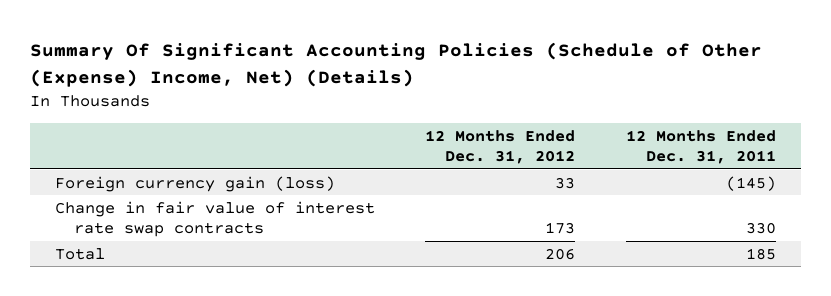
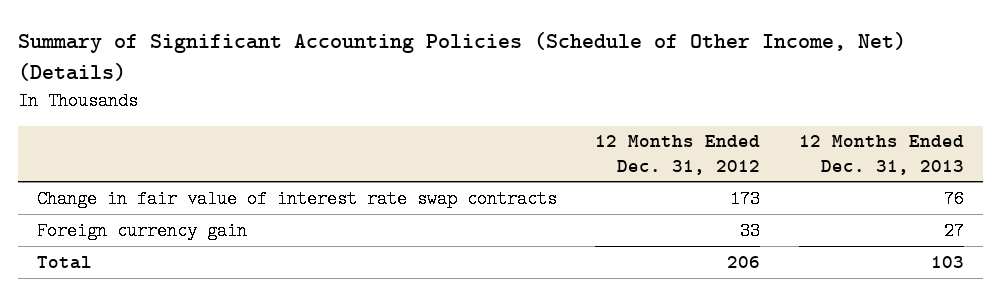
- Summary Of Significant Accounting Policies (Schedule of Other (Expense) Income, Net) (Details)
+ Summary of Significant Accounting Policies (Schedule of Other Income, Net) (Details)
- | 12 Months Ended Dec. 31, 2012 | 12 Months Ended Dec. 31, 2011
+ | 12 Months Ended Dec. 31, 2012 | 12 Months Ended Dec. 31, 2013
- Foreign currency gain (loss) | 33 | (145)
+ Foreign currency gain | 33 | 27

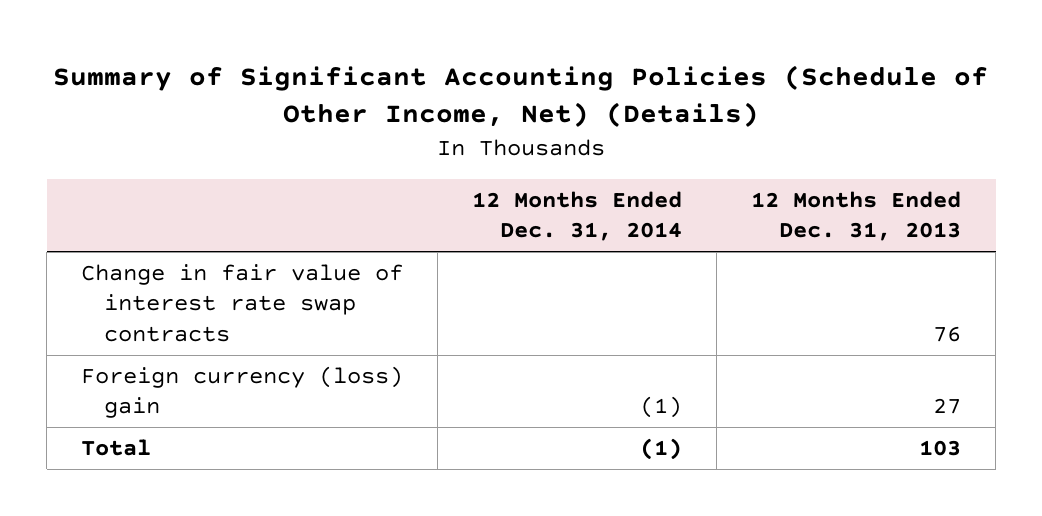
- | 12 Months Ended Dec. 31, 2012 | 12 Months Ended Dec. 31, 2013
+ | 12 Months Ended Dec. 31, 2014 | 12 Months Ended Dec. 31, 2013
- Foreign currency gain | 33 | 27
+ Foreign currency (loss) gain | (1) | 27

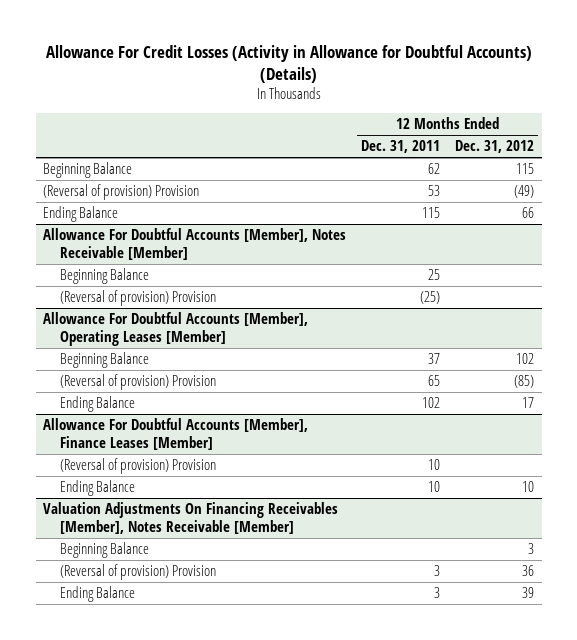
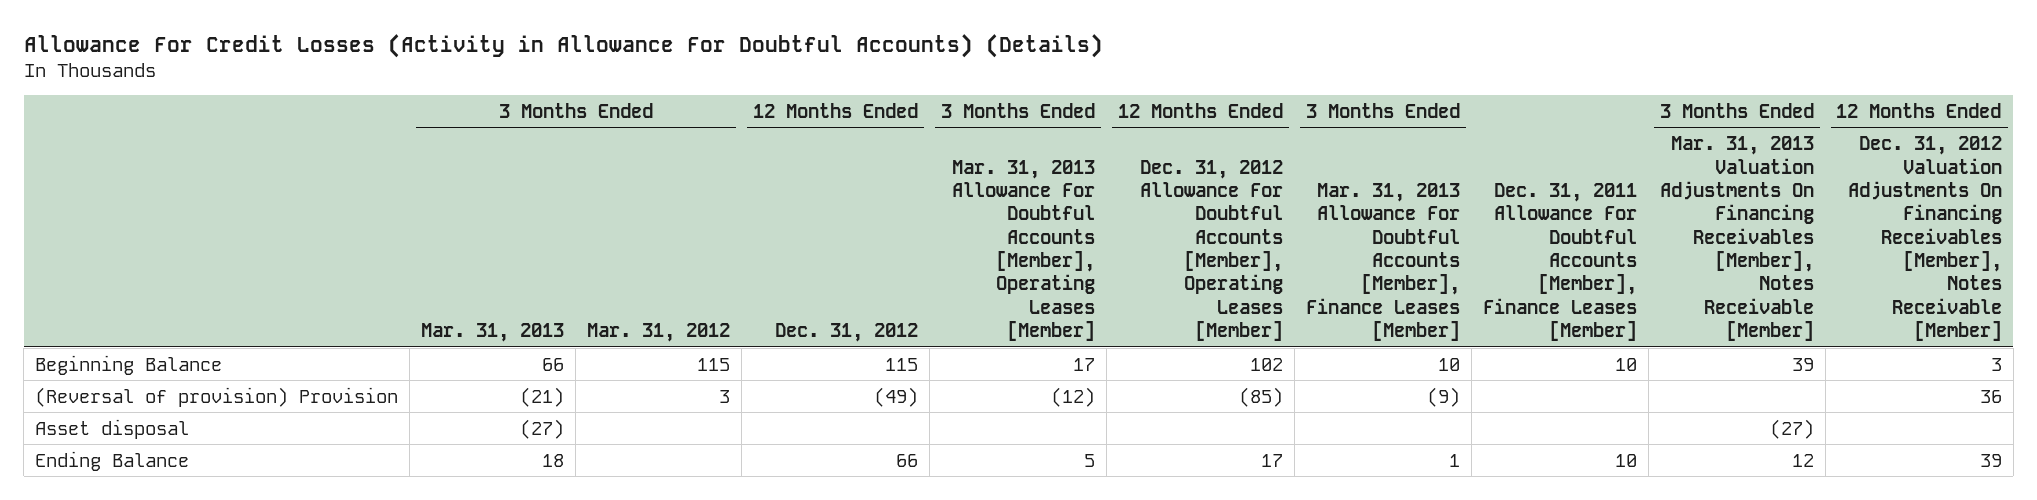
- Allowance For Credit Losses (Activity in Allowance for Doubtful Accounts) (Details)
+ Allowance For Credit Losses (Activity in Allowance For Doubtful Accounts) (Details)
- | 12 Months Ended Dec. 31, 2011 | 12 Months Ended Dec. 31, 2012
+ | 3 Months Ended Mar. 31, 2013 | 3 Months Ended Mar. 31, 2012 | 12 Months Ended Dec. 31, 2012 | 3 Months Ended Mar. 31, 2013 Allowance For Doubtful Accounts [Member], Operating Leases [Member] | 12 Months Ended Dec. 31, 2012 Allowance For Doubtful Accounts [Member], Operating Leases [Member] | 3 Months Ended Mar. 31, 2013 Allowance For Doubtful Accounts [Member], Finance Leases [Member] | Dec. 31, 2011 Allowance For Doubtful Accounts [Member], Finance Leases [Member] | 3 Months Ended Mar. 31, 2013 Valuation Adjustments On Financing Receivables [Member], Notes Receivable [Member] | 12 Months Ended Dec. 31, 2012 Valuation Adjustments On Financing Receivables [Member], Notes Receivable [Member]
+ Asset disposal | (27) | | | | | | | (27) |
- Allowance For Doubtful Accounts [Member], Notes Receivable [Member]
- Beginning Balance | 25 |
- (Reversal of provision) Provision | (25) |
- Allowance For Doubtful Accounts [Member], Operating Leases [Member]
- Beginning Balance | 37 | 102
- (Reversal of provision) Provision | 65 | (85)
- Ending Balance | 102 | 17
- Allowance For Doubtful Accounts [Member], Finance Leases [Member]
- (Reversal of provision) Provision | 10 |
- Ending Balance | 10 | 10
- Valuation Adjustments On Financing Receivables [Member], Notes Receivable [Member]
- Beginning Balance | | 3
- (Reversal of provision) Provision | 3 | 36
- Ending Balance | 3 | 39

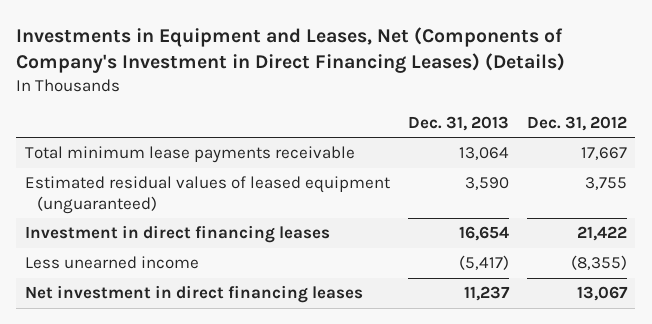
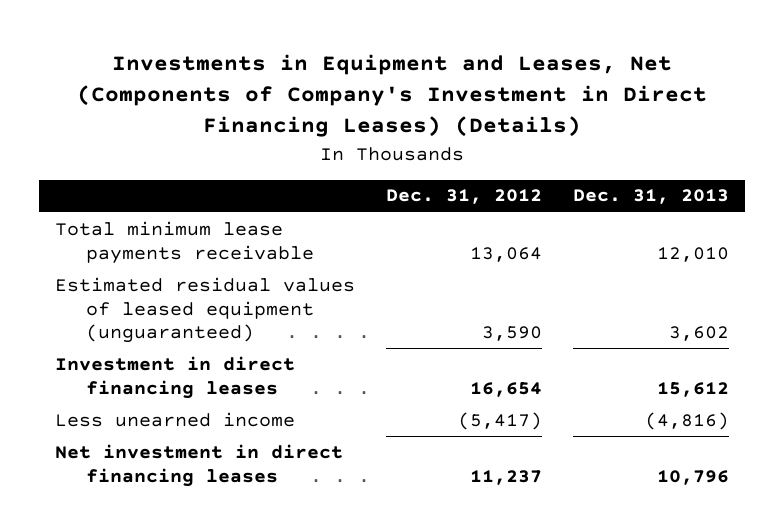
- | Dec. 31, 2013 | Dec. 31, 2012
+ | Dec. 31, 2012 | Dec. 31, 2013
- Total minimum lease payments receivable | 13,064 | 17,667
- Estimated residual values of leased equipment (unguaranteed) | 3,590 | 3,755
- Investment in direct financing leases | 16,654 | 21,422
- Less unearned income | (5,417) | (8,355)
- Net investment in direct financing leases | 11,237 | 13,067
+ Total minimum lease payments receivable | 13,064 | 12,010
+ Estimated residual values of leased equipment (unguaranteed) | 3,590 | 3,602
+ Investment in direct financing leases | 16,654 | 15,612
+ Less unearned income | (5,417) | (4,816)
+ Net investment in direct financing leases | 11,237 | 10,796

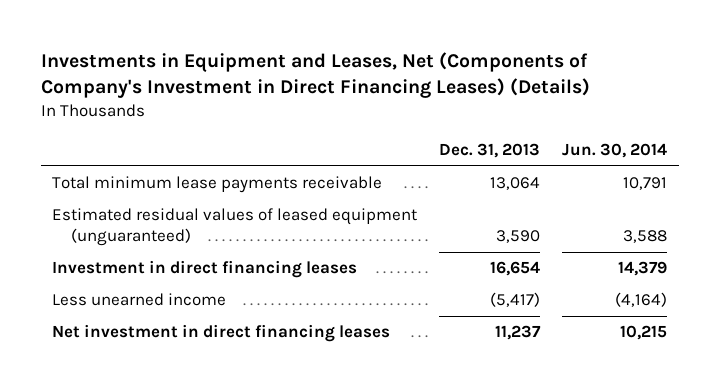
- | Dec. 31, 2012 | Dec. 31, 2013
+ | Dec. 31, 2013 | Jun. 30, 2014
- Total minimum lease payments receivable | 13,064 | 12,010
- Estimated residual values of leased equipment (unguaranteed) | 3,590 | 3,602
- Investment in direct financing leases | 16,654 | 15,612
- Less unearned income | (5,417) | (4,816)
- Net investment in direct financing leases | 11,237 | 10,796
+ Total minimum lease payments receivable | 13,064 | 10,791
+ Estimated residual values of leased equipment (unguaranteed) | 3,590 | 3,588
+ Investment in direct financing leases | 16,654 | 14,379
+ Less unearned income | (5,417) | (4,164)
+ Net investment in direct financing leases | 11,237 | 10,215

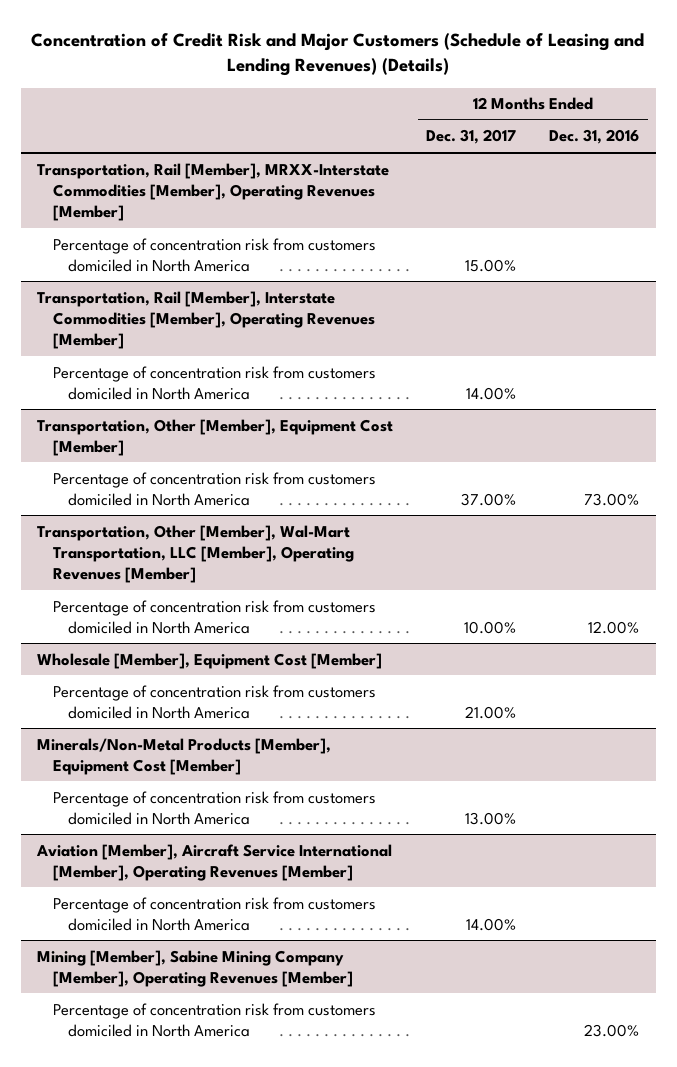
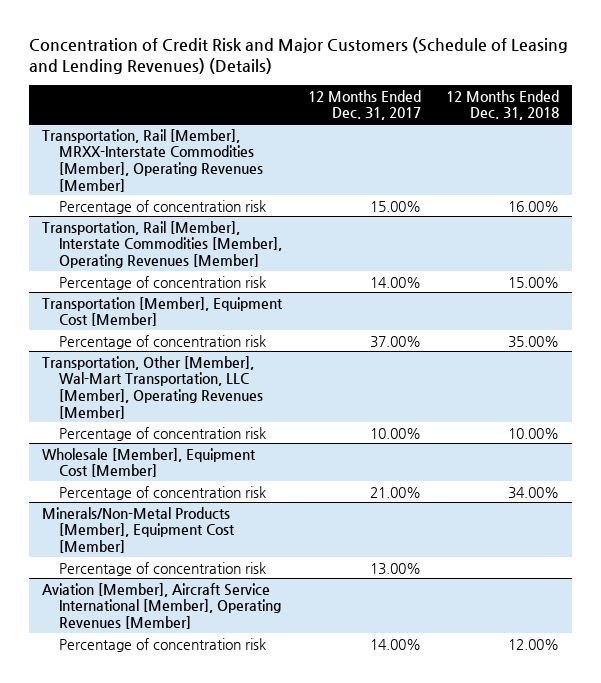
- | 12 Months Ended Dec. 31, 2017 | 12 Months Ended Dec. 31, 2016
+ | 12 Months Ended Dec. 31, 2017 | 12 Months Ended Dec. 31, 2018
@ Transportation, Rail [Member], MRXX-Interstate Commodities [Member], Operating Revenues [Member]
- Percentage of concentration risk from customers domiciled in North America | 15.00% |
+ Percentage of concentration risk | 15.00% | 16.00%
@ Transportation, Rail [Member], Interstate Commodities [Member], Operating Revenues [Member]
- Percentage of concentration risk from customers domiciled in North America | 14.00% |
- Transportation, Other [Member], Equipment Cost [Member]
- Percentage of concentration risk from customers domiciled in North America | 37.00% | 73.00%
@ Transportation, Rail [Member], Interstate Commodities [Member], Operating Revenues [Member]
+ Percentage of concentration risk | 14.00% | 15.00%
+ Transportation [Member], Equipment Cost [Member]
+ Percentage of concentration risk | 37.00% | 35.00%
@ Transportation, Other [Member], Wal-Mart Transportation, LLC [Member], Operating Revenues [Member]
- Percentage of concentration risk from customers domiciled in North America | 10.00% | 12.00%
+ Percentage of concentration risk | 10.00% | 10.00%
@ Wholesale [Member], Equipment Cost [Member]
- Percentage of concentration risk from customers domiciled in North America | 21.00% |
+ Percentage of concentration risk | 21.00% | 34.00%
@ Minerals/Non-Metal Products [Member], Equipment Cost [Member]
- Percentage of concentration risk from customers domiciled in North America | 13.00% |
+ Percentage of concentration risk | 13.00% |
@ Aviation [Member], Aircraft Service International [Member], Operating Revenues [Member]
- Percentage of concentration risk from customers domiciled in North America | 14.00% |
- Mining [Member], Sabine Mining Company [Member], Operating Revenues [Member]
- Percentage of concentration risk from customers domiciled in North America | | 23.00%
@ Aviation [Member], Aircraft Service International [Member], Operating Revenues [Member]
+ Percentage of concentration risk | 14.00% | 12.00%

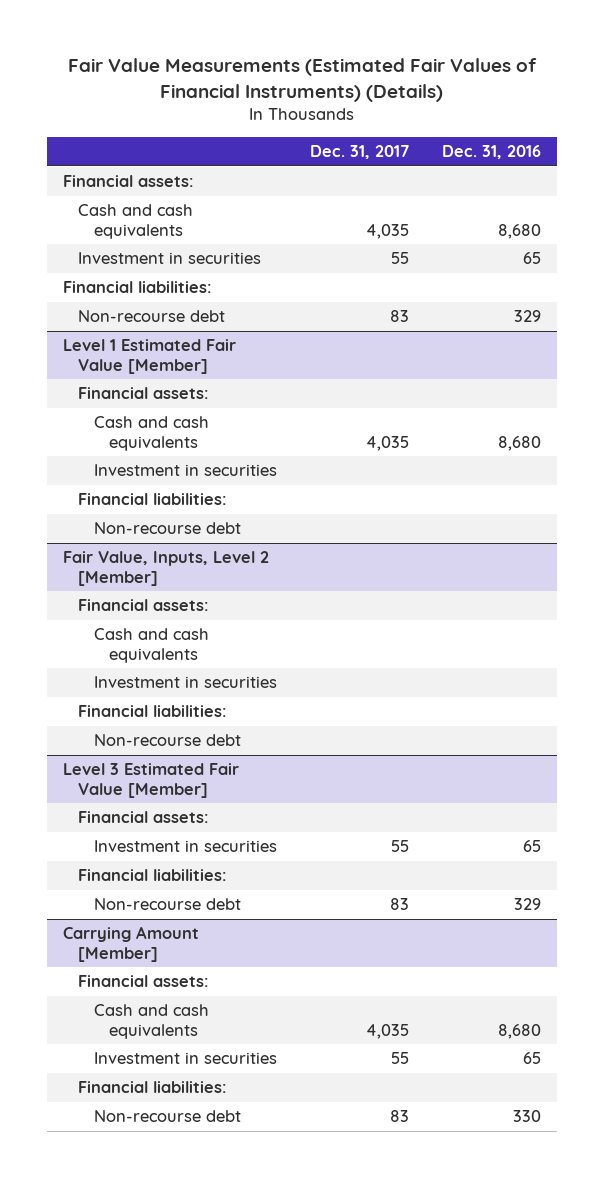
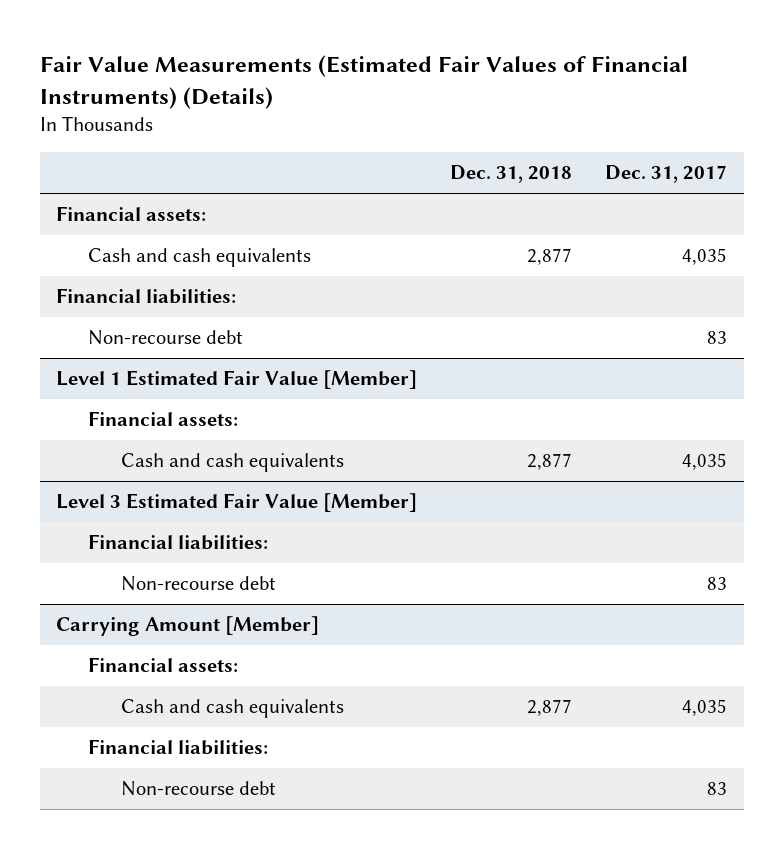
- | Dec. 31, 2017 | Dec. 31, 2016
+ | Dec. 31, 2018 | Dec. 31, 2017
- Investment in securities | 55 | 65
@ Level 1 Estimated Fair Value [Member]
- Investment in securities
- Financial liabilities:
- Non-recourse debt
- Fair Value, Inputs, Level 2 [Member]
- Financial assets:
- Cash and cash equivalents
- Investment in securities
- Financial liabilities:
- Non-recourse debt
@ Level 3 Estimated Fair Value [Member]
- Financial assets:
- Investment in securities | 55 | 65
@ Carrying Amount [Member]
- Investment in securities | 55 | 65

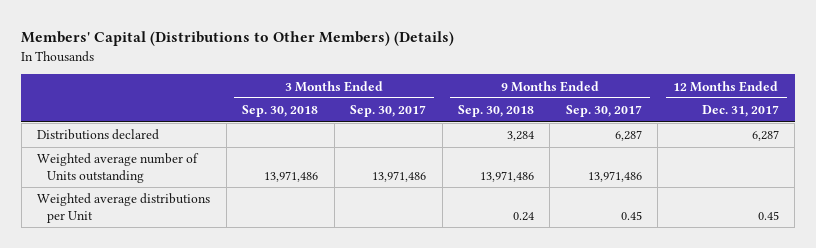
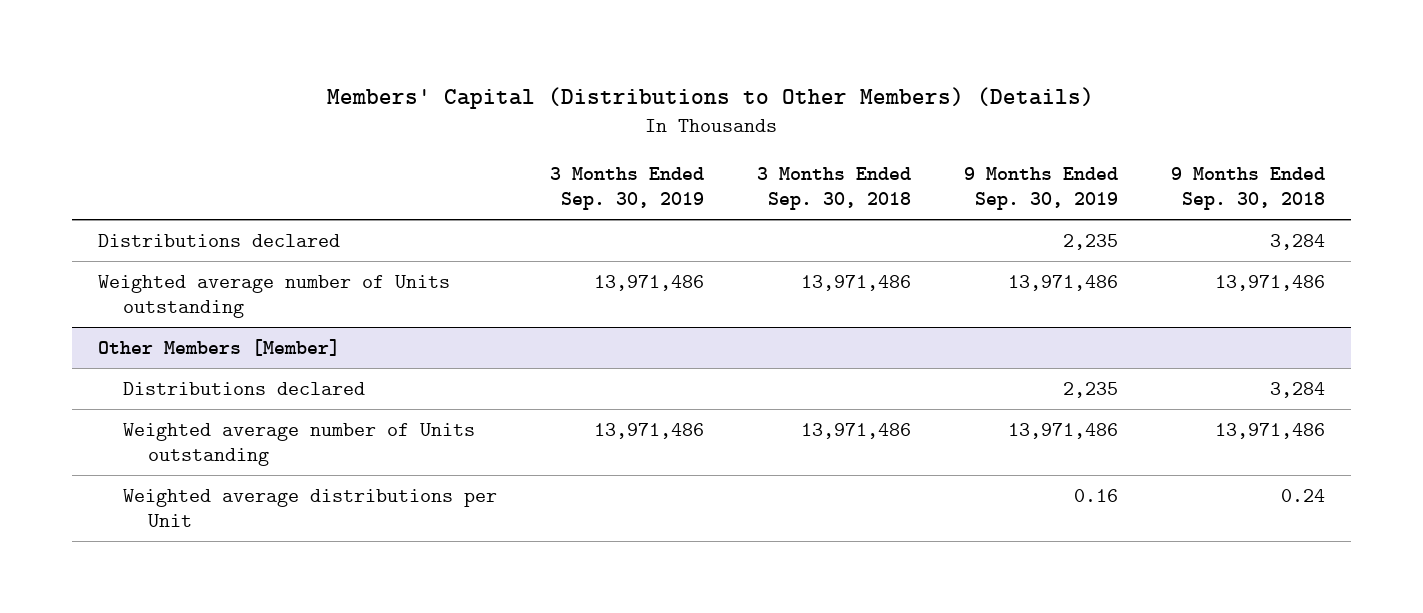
- | 3 Months Ended Sep. 30, 2018 | 3 Months Ended Sep. 30, 2017 | 9 Months Ended Sep. 30, 2018 | 9 Months Ended Sep. 30, 2017 | 12 Months Ended Dec. 31, 2017
+ | 3 Months Ended Sep. 30, 2019 | 3 Months Ended Sep. 30, 2018 | 9 Months Ended Sep. 30, 2019 | 9 Months Ended Sep. 30, 2018
+ Other Members [Member]
+ Distributions declared | | | 2,235 | 3,284
+ Weighted average number of Units outstanding | 13,971,486 | 13,971,486 | 13,971,486 | 13,971,486

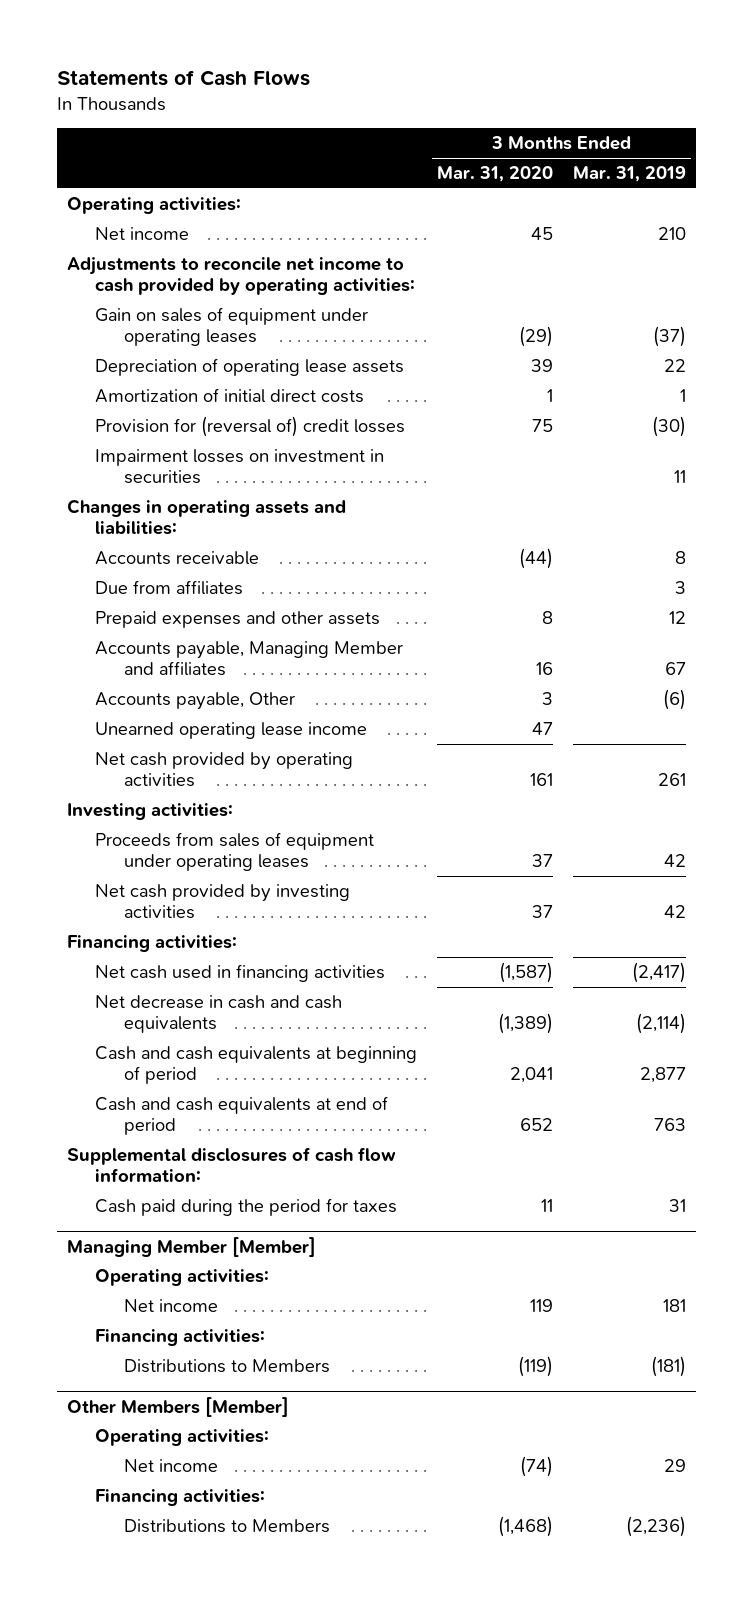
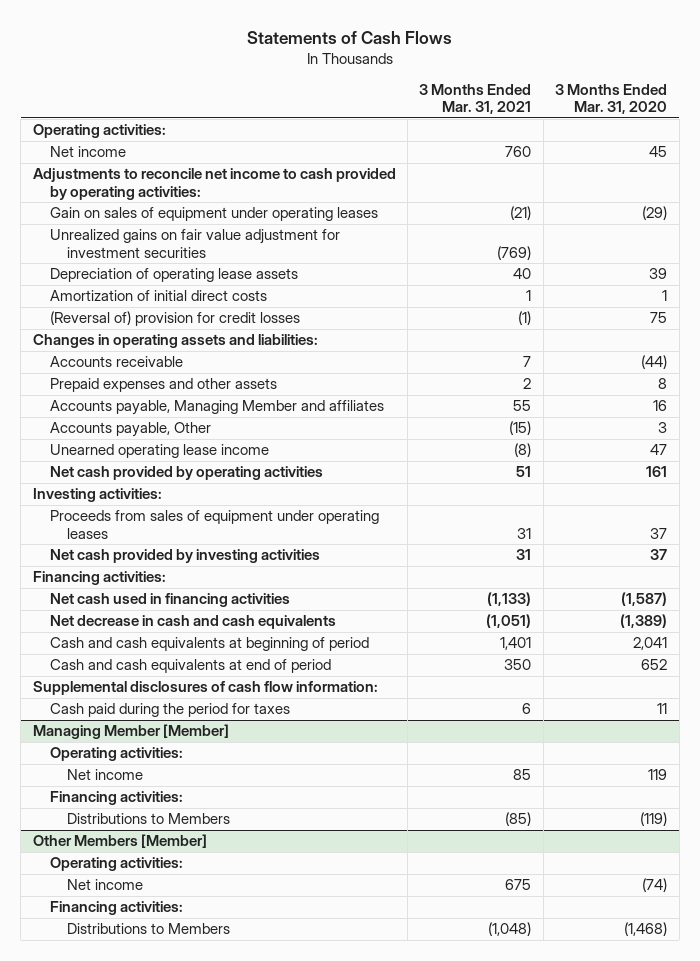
- | 3 Months Ended Mar. 31, 2020 | 3 Months Ended Mar. 31, 2019
+ | 3 Months Ended Mar. 31, 2021 | 3 Months Ended Mar. 31, 2020
+ Unrealized gains on fair value adjustment for investment securities | (769) |
- Provision for (reversal of) credit losses | 75 | (30)
- Impairment losses on investment in securities | | 11
+ (Reversal of) provision for credit losses | (1) | 75
- Due from affiliates | | 3

